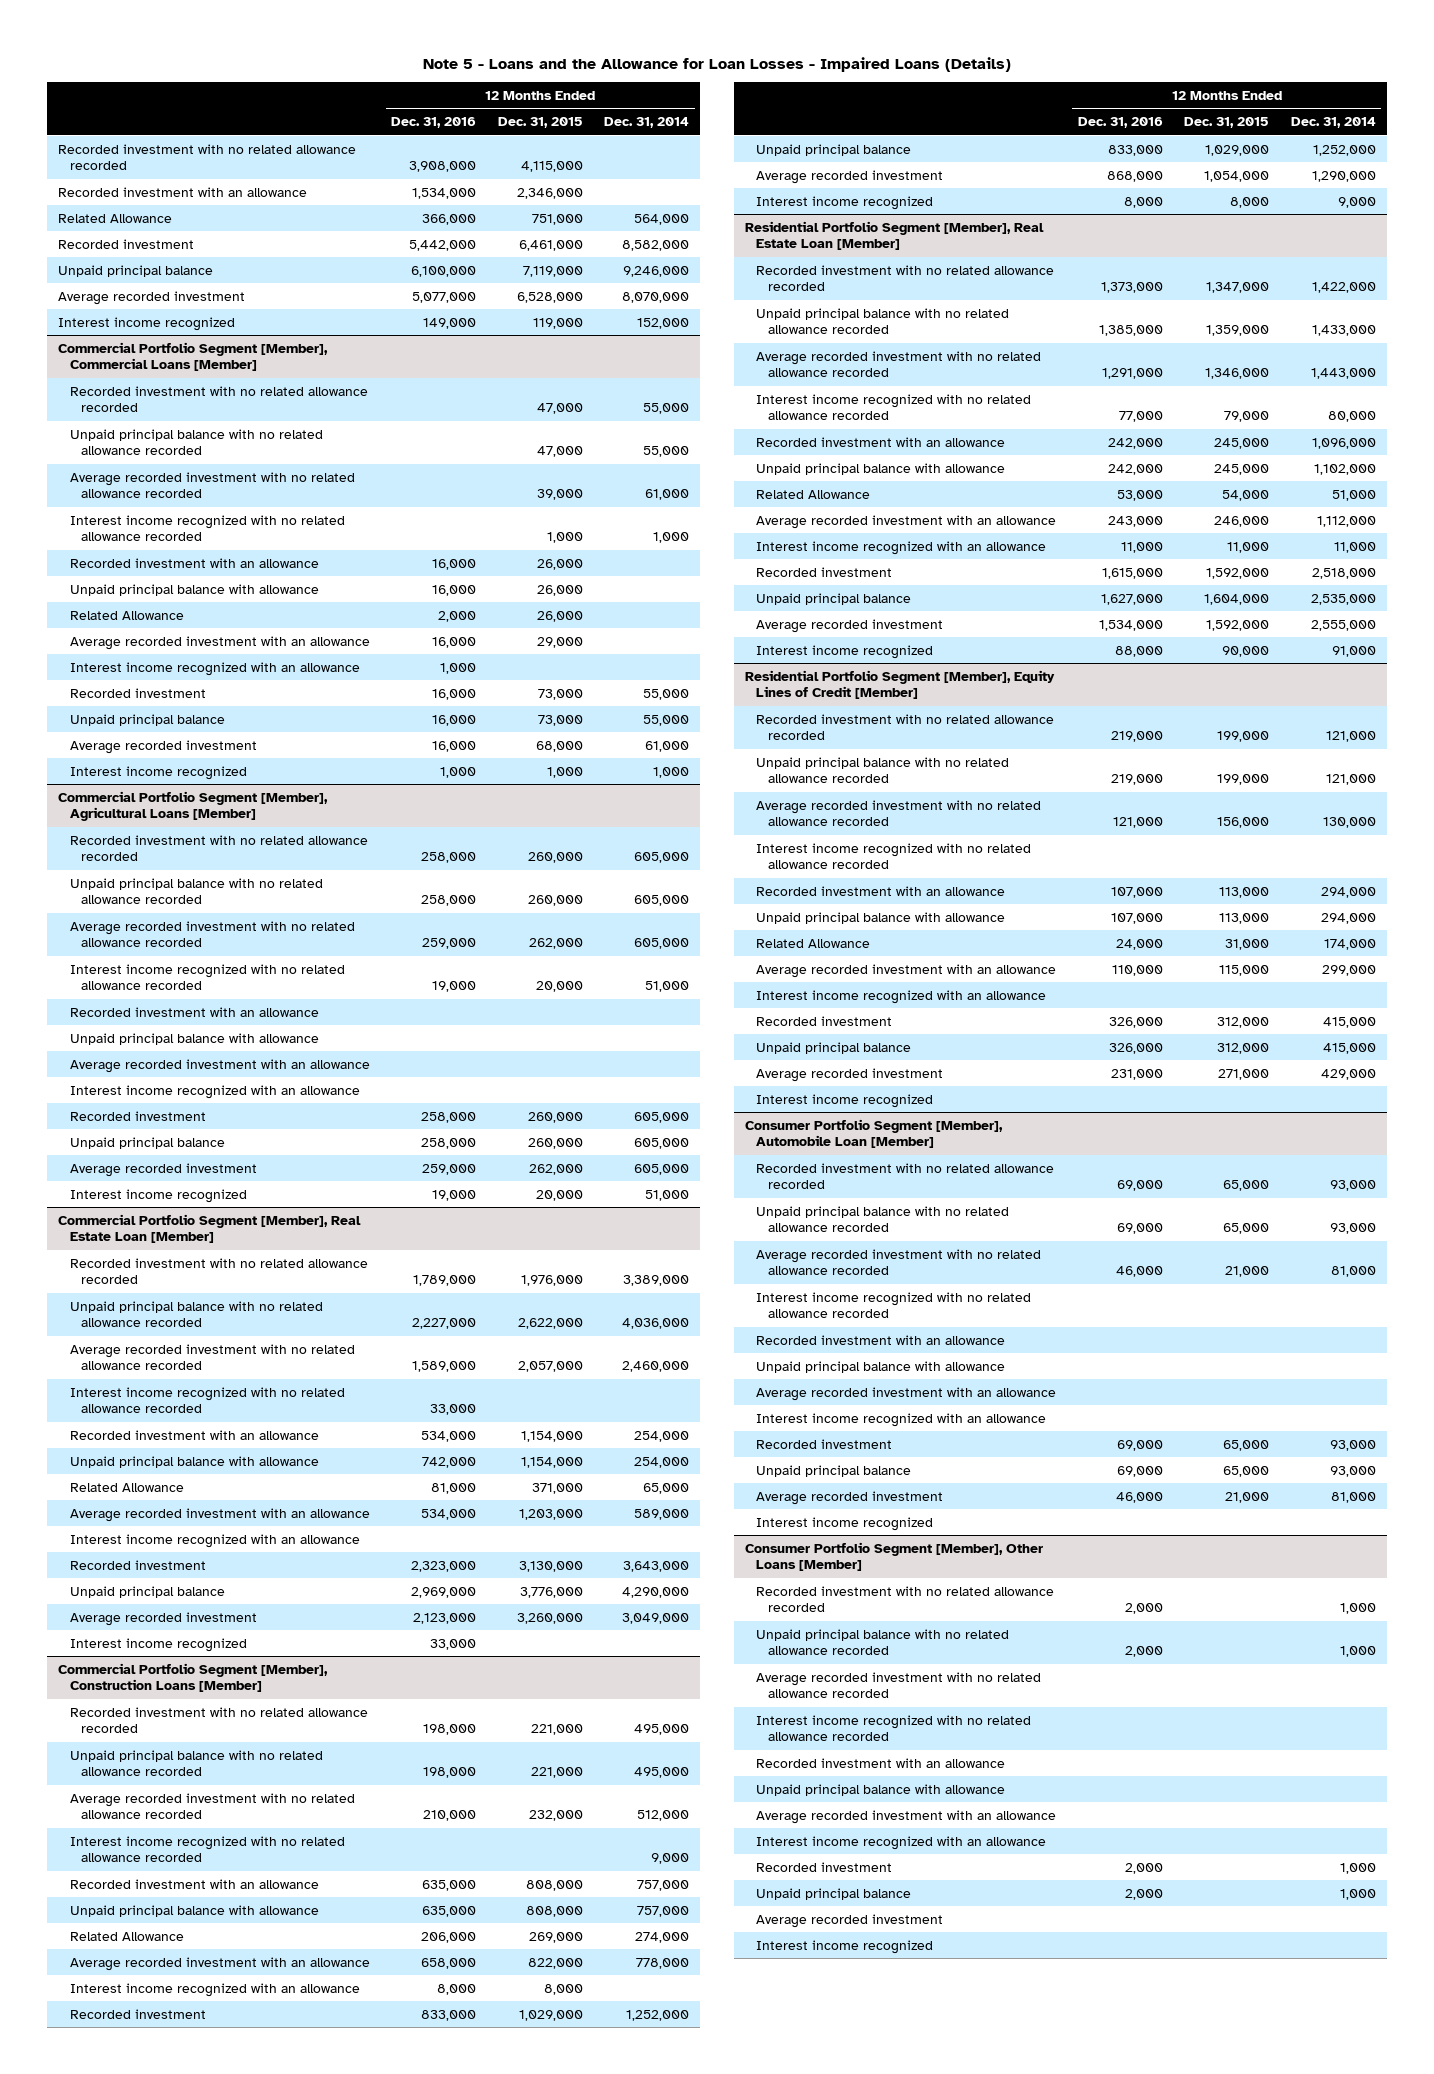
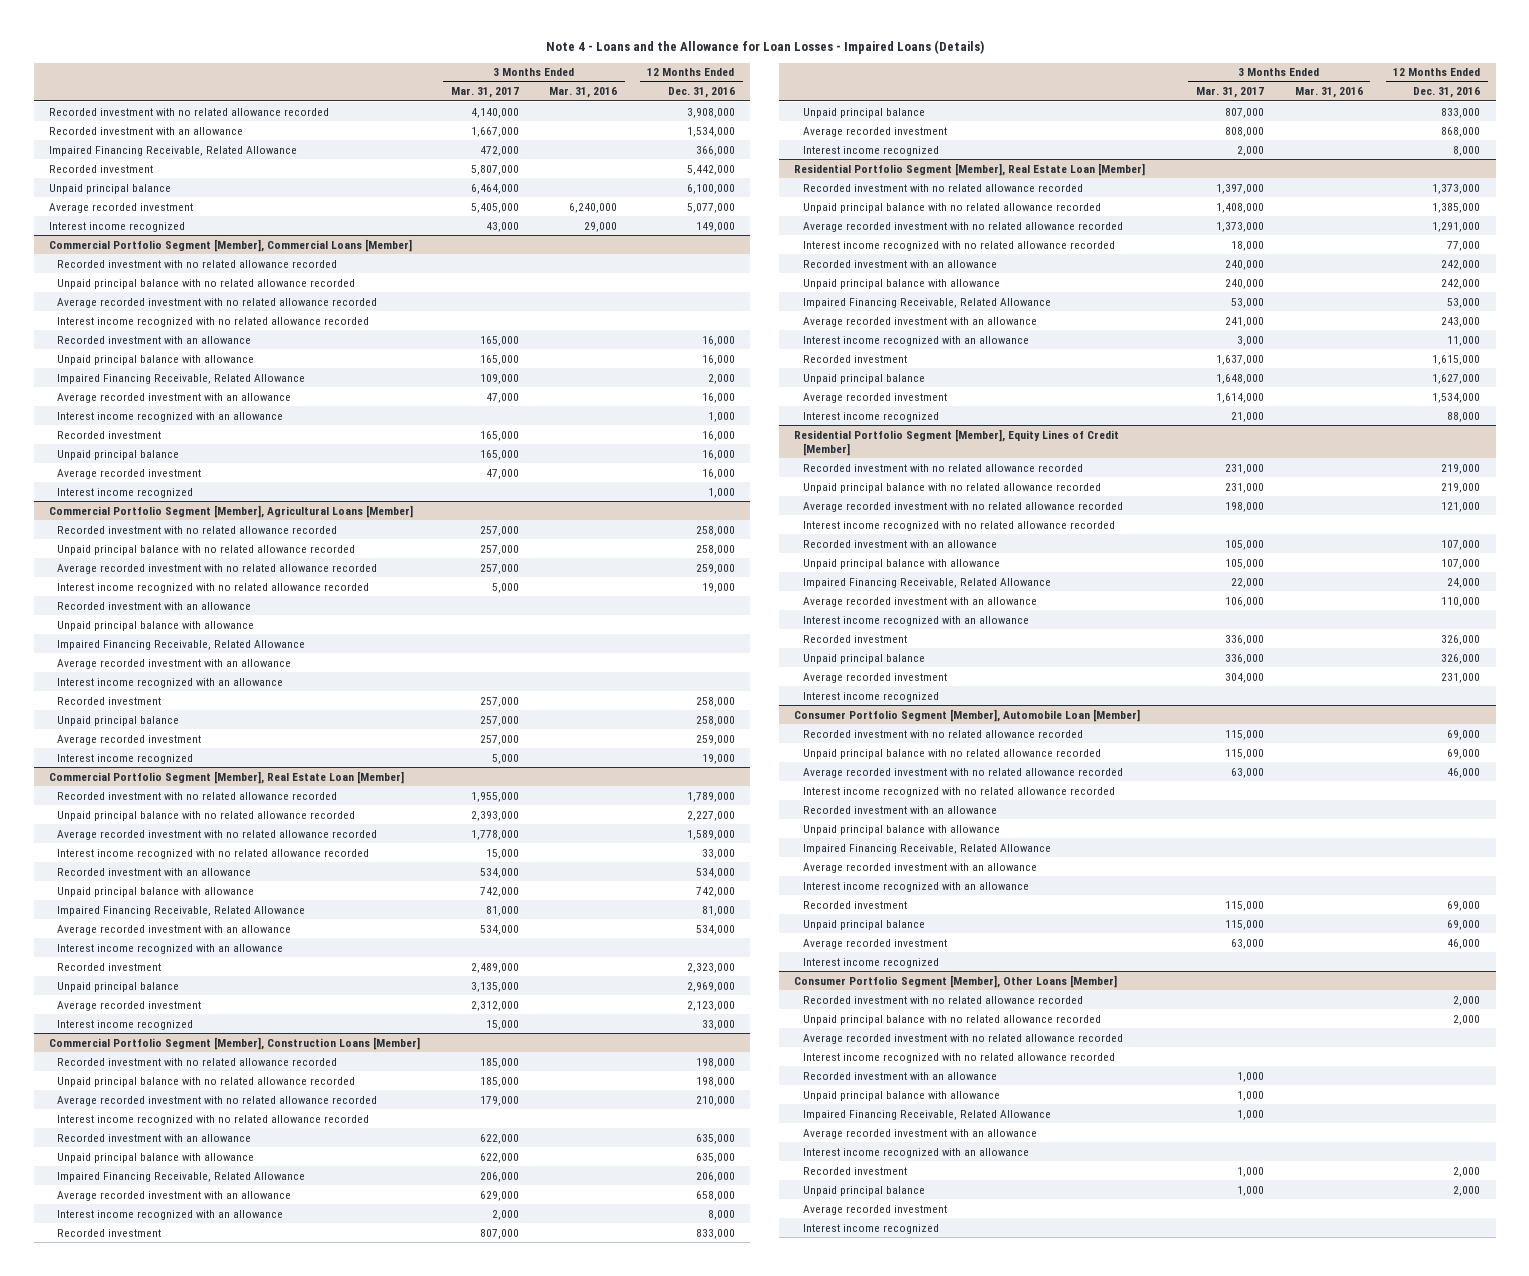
- Note 5 - Loans and the Allowance for Loan Losses - Impaired Loans (Details)
+ Note 4 - Loans and the Allowance for Loan Losses - Impaired Loans (Details)
- | 12 Months Ended Dec. 31, 2016 | 12 Months Ended Dec. 31, 2015 | 12 Months Ended Dec. 31, 2014
+ | 3 Months Ended Mar. 31, 2017 | 3 Months Ended Mar. 31, 2016 | 12 Months Ended Dec. 31, 2016
- Related Allowance | 366,000 | 751,000 | 564,000
+ Impaired Financing Receivable, Related Allowance | 472,000 | | 366,000
@ Commercial Portfolio Segment [Member], Commercial Loans [Member]
- Related Allowance | 2,000 | 26,000 |
+ Impaired Financing Receivable, Related Allowance | 109,000 | | 2,000
@ Commercial Portfolio Segment [Member], Agricultural Loans [Member]
+ Impaired Financing Receivable, Related Allowance
@ Commercial Portfolio Segment [Member], Real Estate Loan [Member]
- Related Allowance | 81,000 | 371,000 | 65,000
+ Impaired Financing Receivable, Related Allowance | 81,000 | | 81,000
@ Commercial Portfolio Segment [Member], Construction Loans [Member]
- Related Allowance | 206,000 | 269,000 | 274,000
+ Impaired Financing Receivable, Related Allowance | 206,000 | | 206,000
@ Residential Portfolio Segment [Member], Real Estate Loan [Member]
- Related Allowance | 53,000 | 54,000 | 51,000
+ Impaired Financing Receivable, Related Allowance | 53,000 | | 53,000
@ Residential Portfolio Segment [Member], Equity Lines of Credit [Member]
- Related Allowance | 24,000 | 31,000 | 174,000
+ Impaired Financing Receivable, Related Allowance | 22,000 | | 24,000
@ Consumer Portfolio Segment [Member], Automobile Loan [Member]
+ Impaired Financing Receivable, Related Allowance
@ Consumer Portfolio Segment [Member], Other Loans [Member]
+ Impaired Financing Receivable, Related Allowance | 1,000 | |

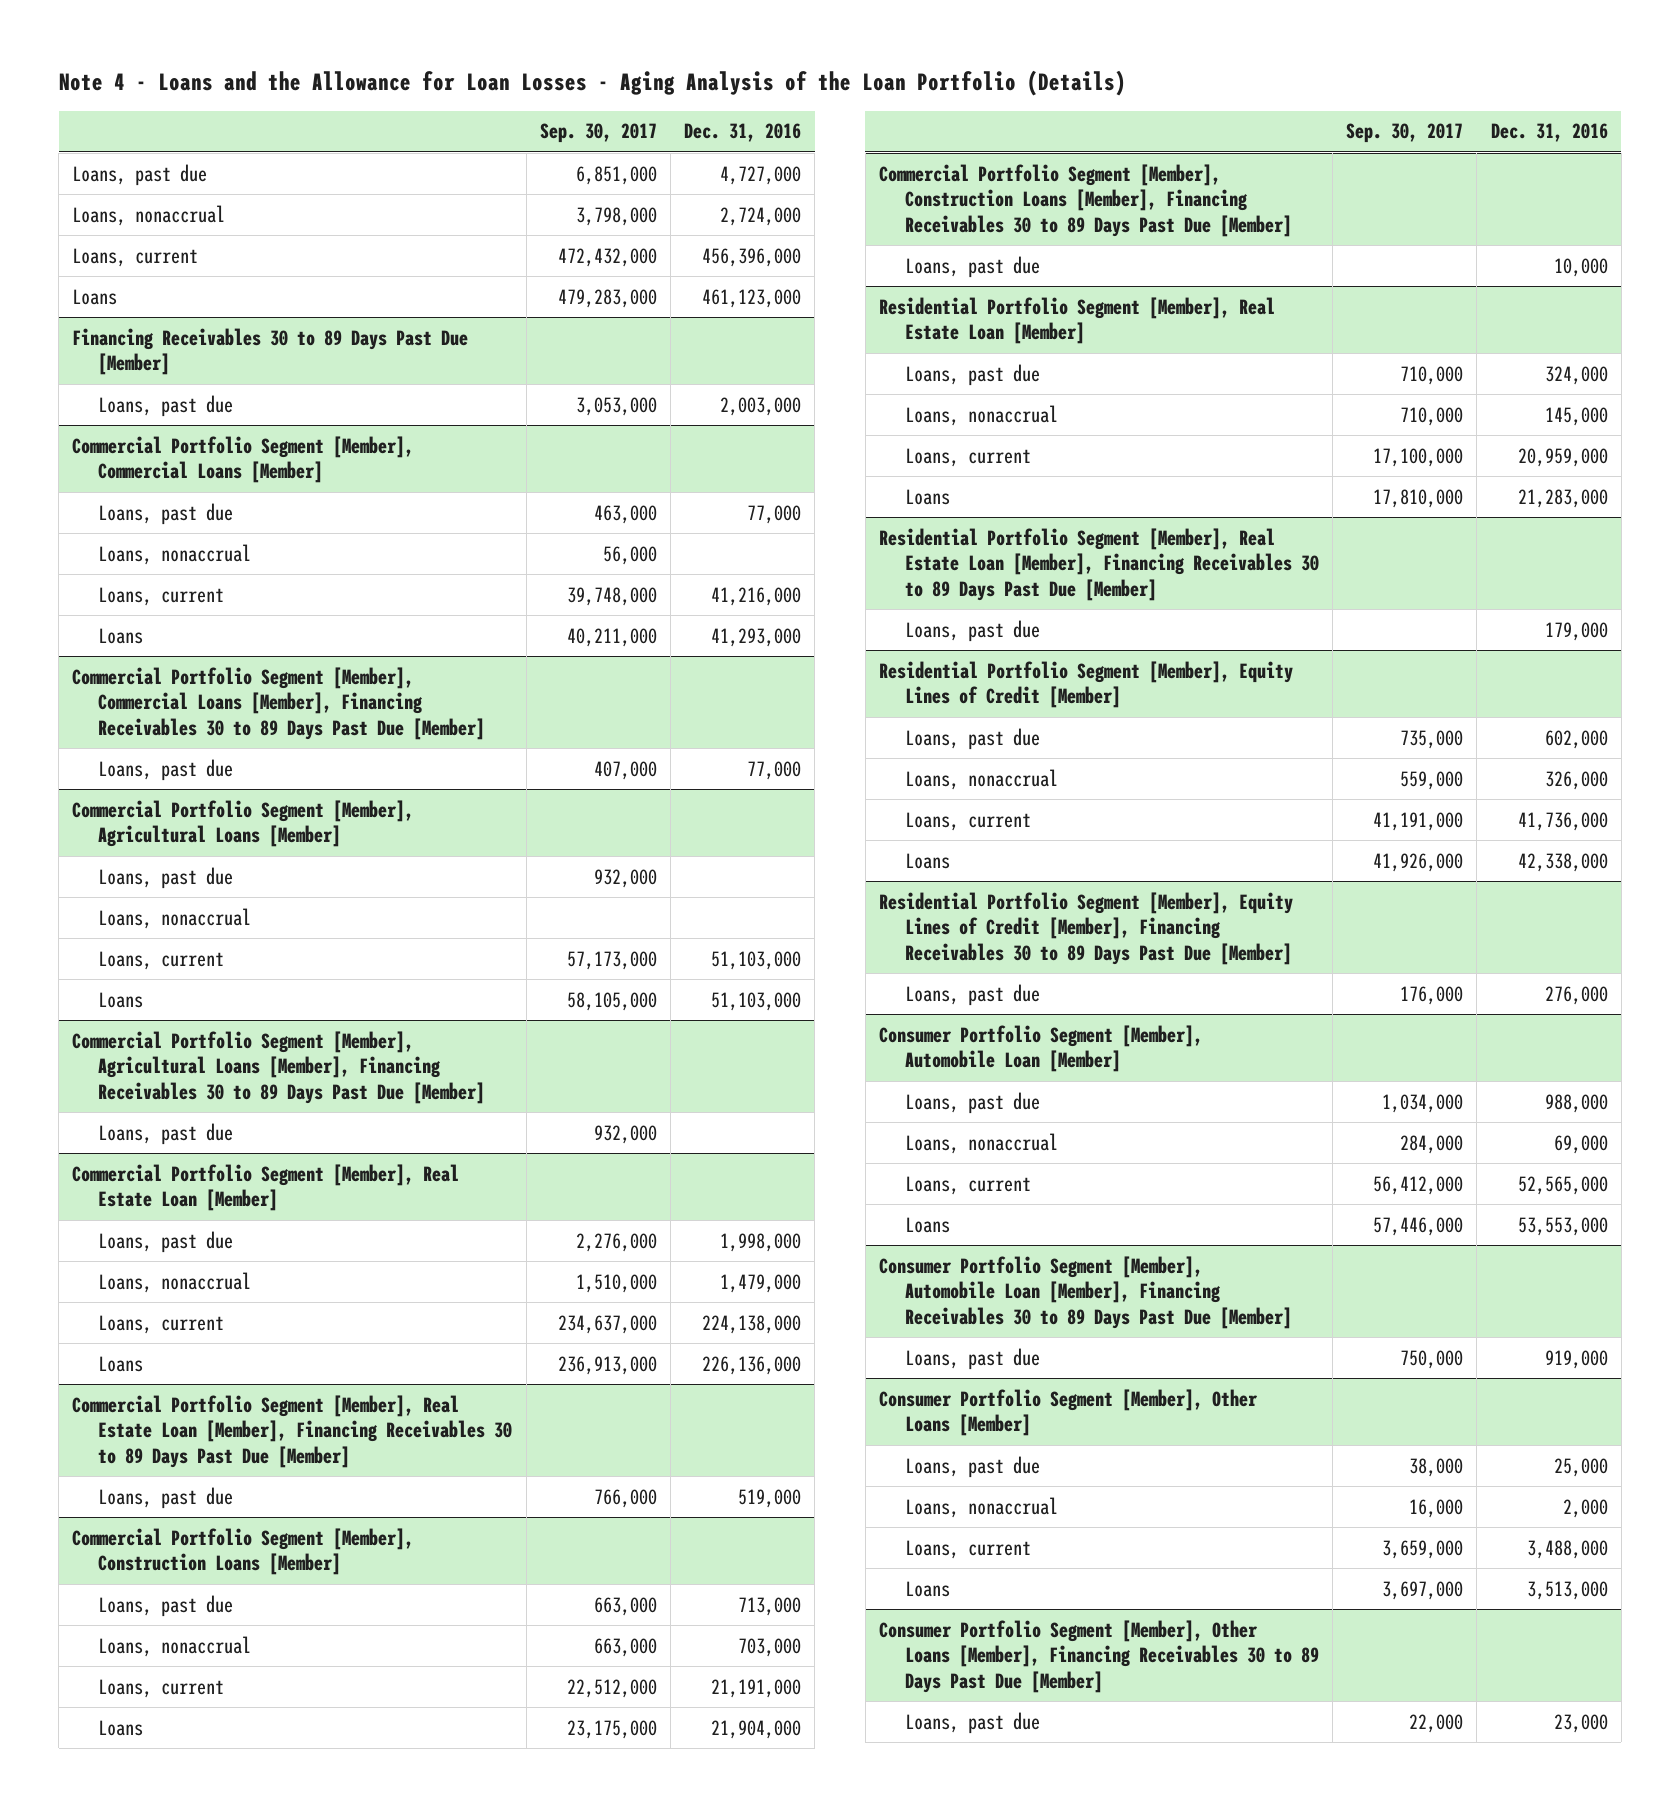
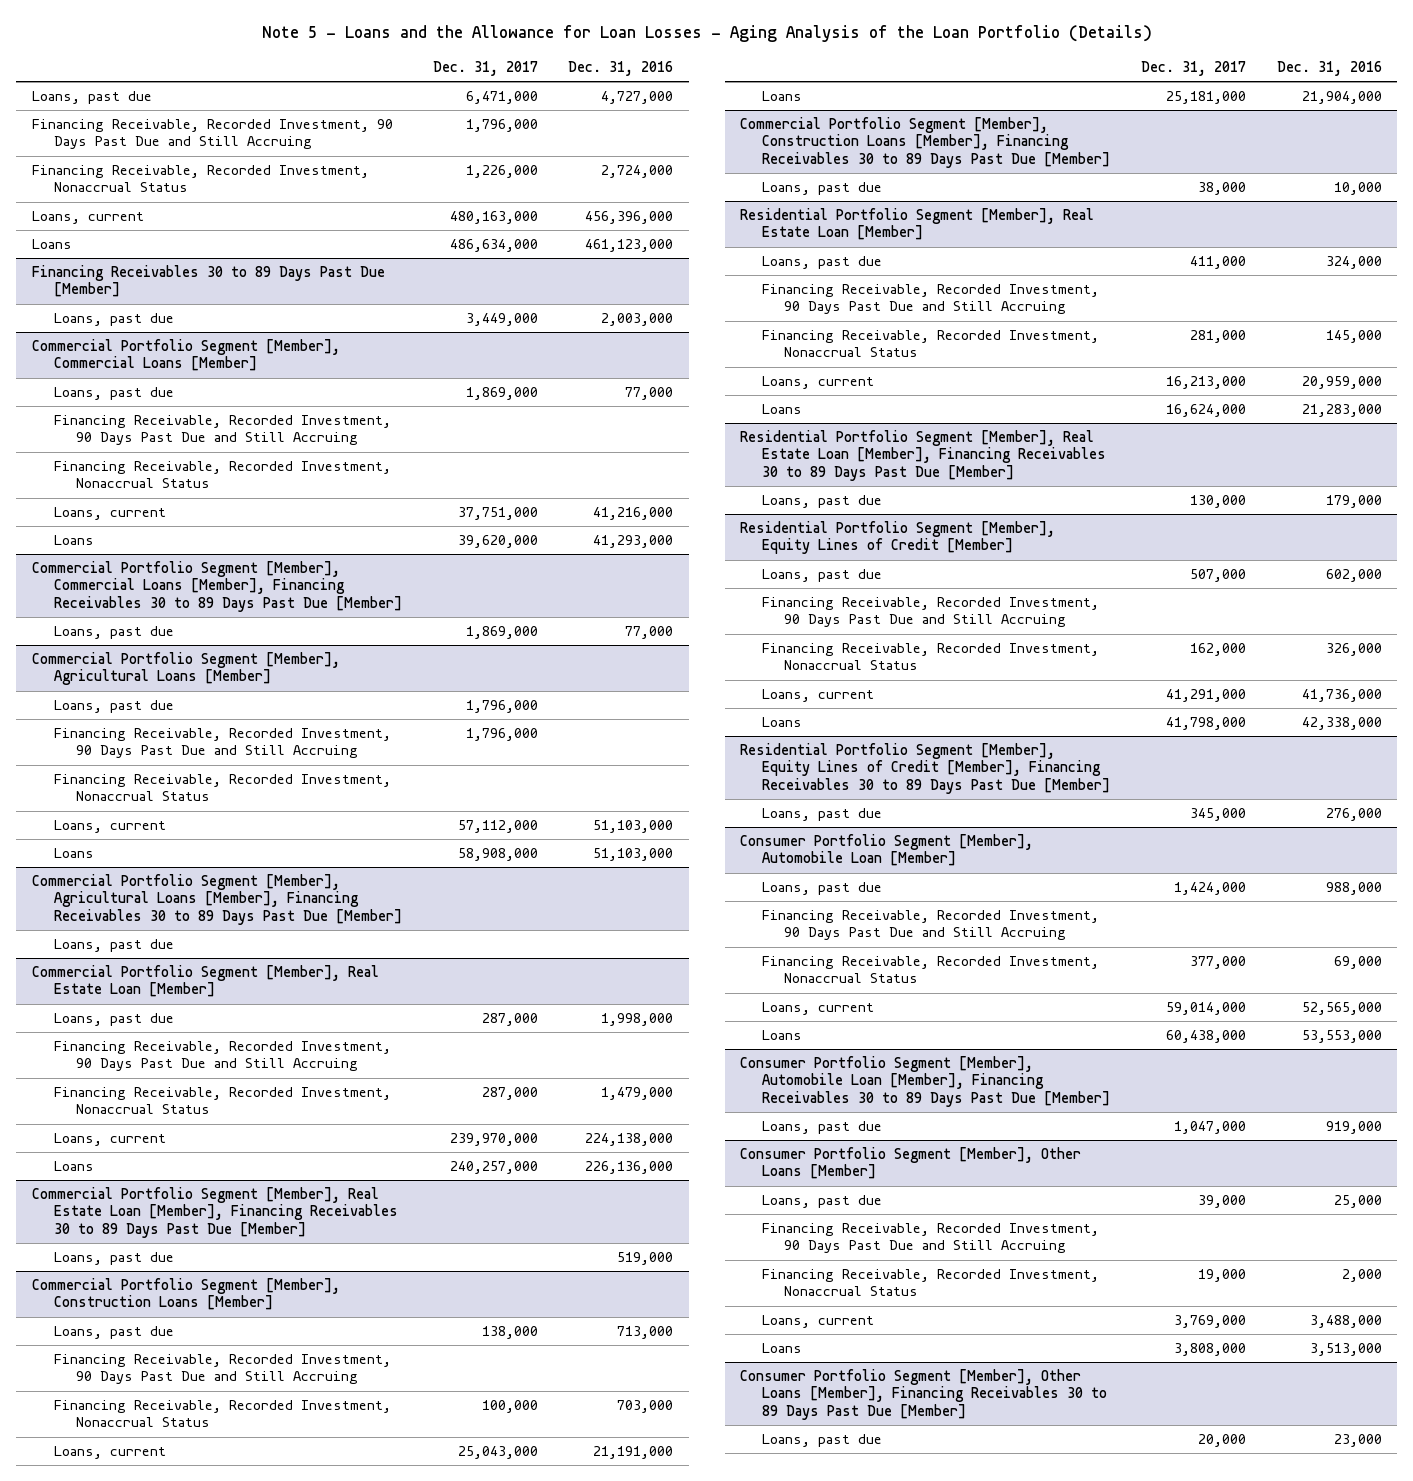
- Note 4 - Loans and the Allowance for Loan Losses - Aging Analysis of the Loan Portfolio (Details)
+ Note 5 - Loans and the Allowance for Loan Losses - Aging Analysis of the Loan Portfolio (Details)
- | Sep. 30, 2017 | Dec. 31, 2016
+ | Dec. 31, 2017 | Dec. 31, 2016
- Loans, nonaccrual | 3,798,000 | 2,724,000
+ Financing Receivable, Recorded Investment, 90 Days Past Due and Still Accruing | 1,796,000 |
+ Financing Receivable, Recorded Investment, Nonaccrual Status | 1,226,000 | 2,724,000
@ Commercial Portfolio Segment [Member], Commercial Loans [Member]
- Loans, nonaccrual | 56,000 |
+ Financing Receivable, Recorded Investment, 90 Days Past Due and Still Accruing
+ Financing Receivable, Recorded Investment, Nonaccrual Status
@ Commercial Portfolio Segment [Member], Agricultural Loans [Member]
- Loans, nonaccrual
+ Financing Receivable, Recorded Investment, 90 Days Past Due and Still Accruing | 1,796,000 |
+ Financing Receivable, Recorded Investment, Nonaccrual Status
@ Commercial Portfolio Segment [Member], Real Estate Loan [Member]
- Loans, nonaccrual | 1,510,000 | 1,479,000
+ Financing Receivable, Recorded Investment, 90 Days Past Due and Still Accruing
+ Financing Receivable, Recorded Investment, Nonaccrual Status | 287,000 | 1,479,000
@ Commercial Portfolio Segment [Member], Construction Loans [Member]
- Loans, nonaccrual | 663,000 | 703,000
+ Financing Receivable, Recorded Investment, 90 Days Past Due and Still Accruing
+ Financing Receivable, Recorded Investment, Nonaccrual Status | 100,000 | 703,000
@ Residential Portfolio Segment [Member], Real Estate Loan [Member]
- Loans, nonaccrual | 710,000 | 145,000
+ Financing Receivable, Recorded Investment, 90 Days Past Due and Still Accruing
+ Financing Receivable, Recorded Investment, Nonaccrual Status | 281,000 | 145,000
@ Residential Portfolio Segment [Member], Equity Lines of Credit [Member]
- Loans, nonaccrual | 559,000 | 326,000
+ Financing Receivable, Recorded Investment, 90 Days Past Due and Still Accruing
+ Financing Receivable, Recorded Investment, Nonaccrual Status | 162,000 | 326,000
@ Consumer Portfolio Segment [Member], Automobile Loan [Member]
- Loans, nonaccrual | 284,000 | 69,000
+ Financing Receivable, Recorded Investment, 90 Days Past Due and Still Accruing
+ Financing Receivable, Recorded Investment, Nonaccrual Status | 377,000 | 69,000
@ Consumer Portfolio Segment [Member], Other Loans [Member]
- Loans, nonaccrual | 16,000 | 2,000
+ Financing Receivable, Recorded Investment, 90 Days Past Due and Still Accruing
+ Financing Receivable, Recorded Investment, Nonaccrual Status | 19,000 | 2,000

